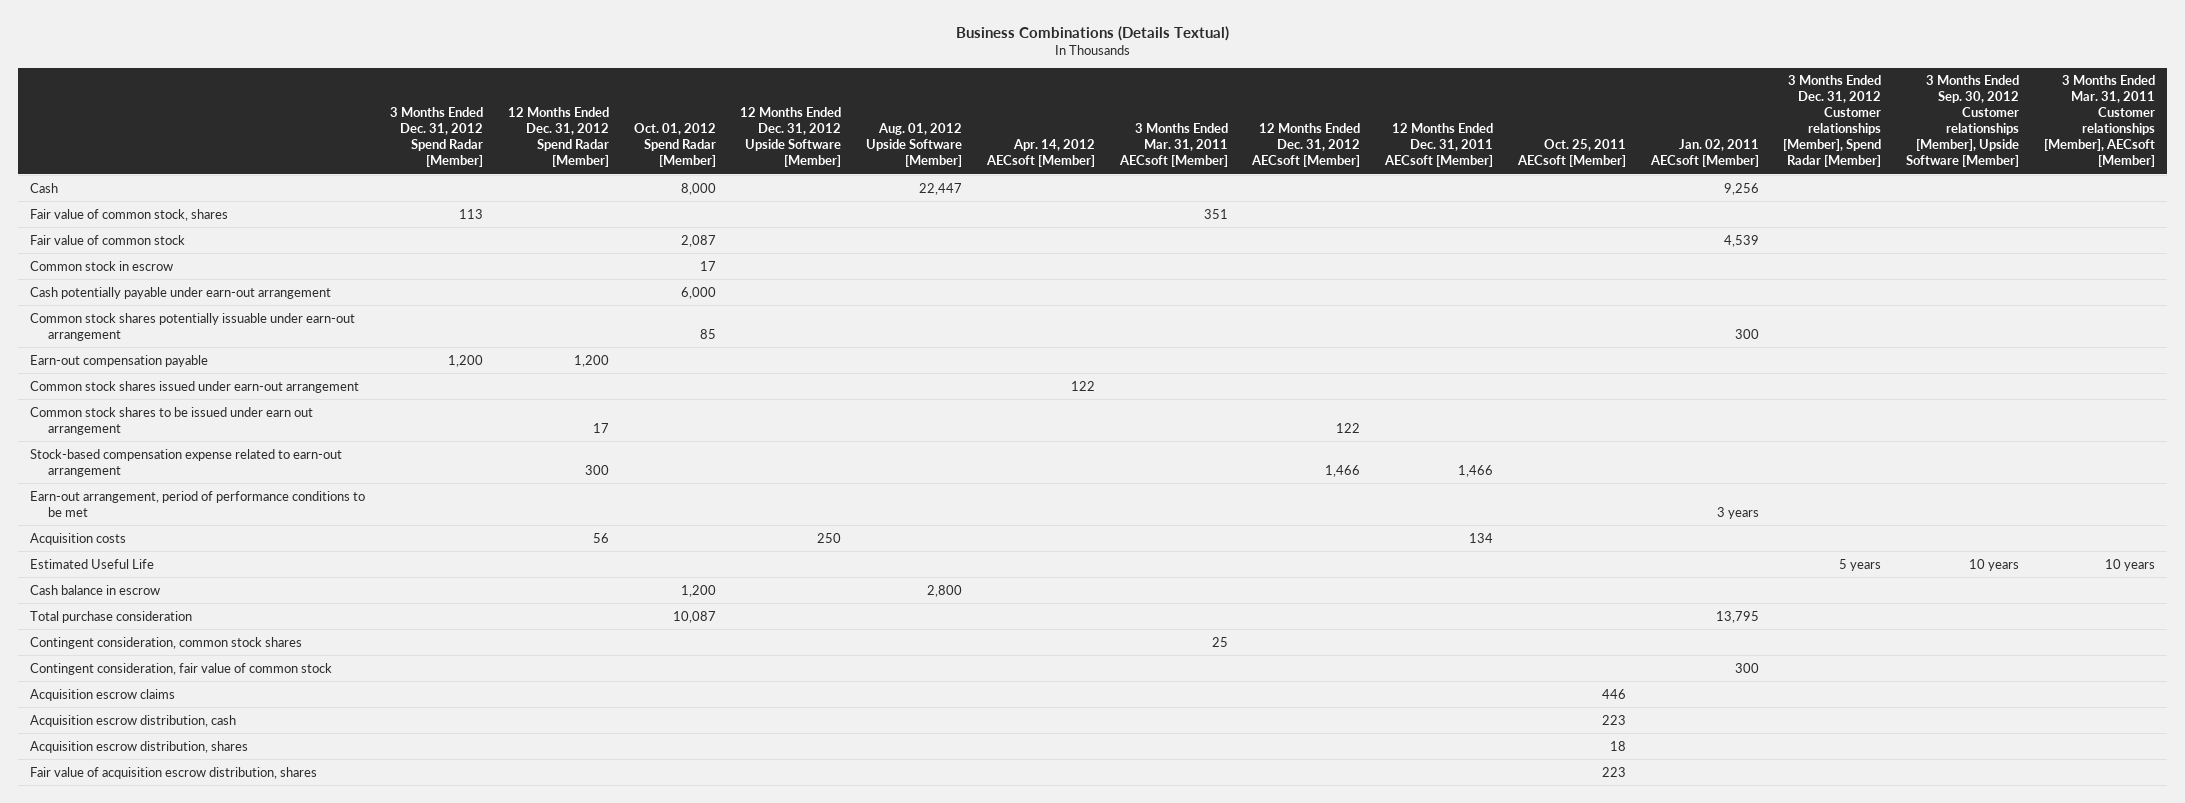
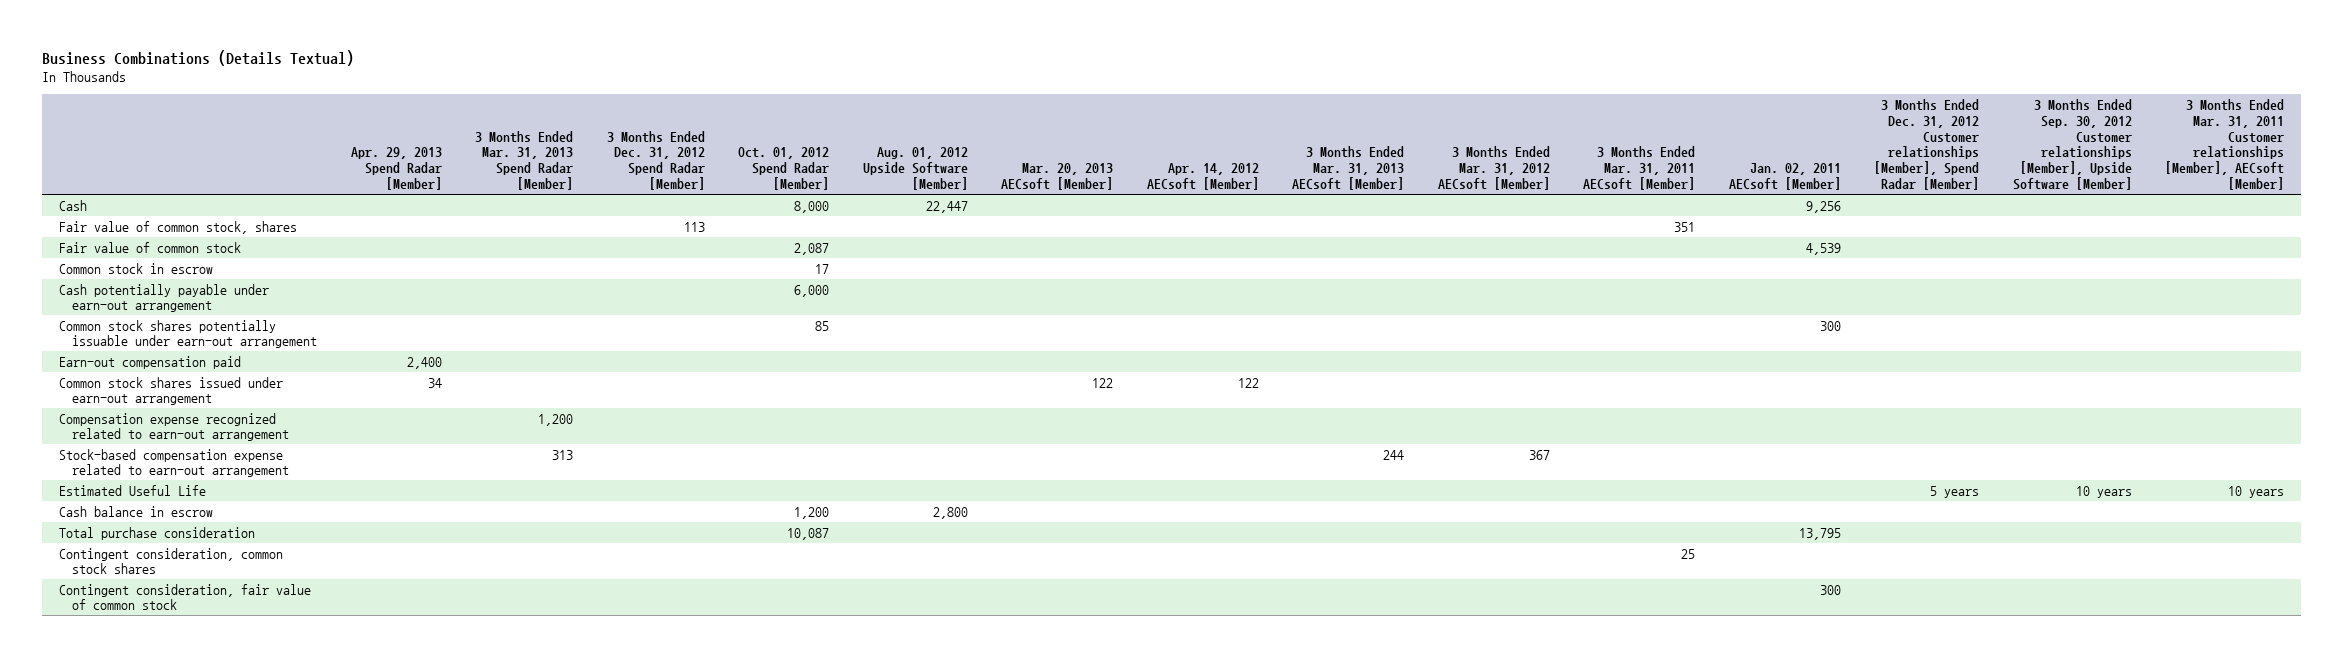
- | 3 Months Ended Dec. 31, 2012 Spend Radar [Member] | 12 Months Ended Dec. 31, 2012 Spend Radar [Member] | Oct. 01, 2012 Spend Radar [Member] | 12 Months Ended Dec. 31, 2012 Upside Software [Member] | Aug. 01, 2012 Upside Software [Member] | Apr. 14, 2012 AECsoft [Member] | 3 Months Ended Mar. 31, 2011 AECsoft [Member] | 12 Months Ended Dec. 31, 2012 AECsoft [Member] | 12 Months Ended Dec. 31, 2011 AECsoft [Member] | Oct. 25, 2011 AECsoft [Member] | Jan. 02, 2011 AECsoft [Member] | 3 Months Ended Dec. 31, 2012 Customer relationships [Member], Spend Radar [Member] | 3 Months Ended Sep. 30, 2012 Customer relationships [Member], Upside Software [Member] | 3 Months Ended Mar. 31, 2011 Customer relationships [Member], AECsoft [Member]
+ | Apr. 29, 2013 Spend Radar [Member] | 3 Months Ended Mar. 31, 2013 Spend Radar [Member] | 3 Months Ended Dec. 31, 2012 Spend Radar [Member] | Oct. 01, 2012 Spend Radar [Member] | Aug. 01, 2012 Upside Software [Member] | Mar. 20, 2013 AECsoft [Member] | Apr. 14, 2012 AECsoft [Member] | 3 Months Ended Mar. 31, 2013 AECsoft [Member] | 3 Months Ended Mar. 31, 2012 AECsoft [Member] | 3 Months Ended Mar. 31, 2011 AECsoft [Member] | Jan. 02, 2011 AECsoft [Member] | 3 Months Ended Dec. 31, 2012 Customer relationships [Member], Spend Radar [Member] | 3 Months Ended Sep. 30, 2012 Customer relationships [Member], Upside Software [Member] | 3 Months Ended Mar. 31, 2011 Customer relationships [Member], AECsoft [Member]
- Earn-out compensation payable | 1,200 | 1,200 | | | | | | | | | | | |
+ Earn-out compensation paid | 2,400 | | | | | | | | | | | | |
- Common stock shares to be issued under earn out arrangement | | 17 | | | | | | 122 | | | | | |
+ Compensation expense recognized related to earn-out arrangement | | 1,200 | | | | | | | | | | | |
- Earn-out arrangement, period of performance conditions to be met | | | | | | | | | | | 3 years | | |
- Acquisition costs | | 56 | | 250 | | | | | 134 | | | | |
- Acquisition escrow claims | | | | | | | | | | 446 | | | |
- Acquisition escrow distribution, cash | | | | | | | | | | 223 | | | |
- Acquisition escrow distribution, shares | | | | | | | | | | 18 | | | |
- Fair value of acquisition escrow distribution, shares | | | | | | | | | | 223 | | | |

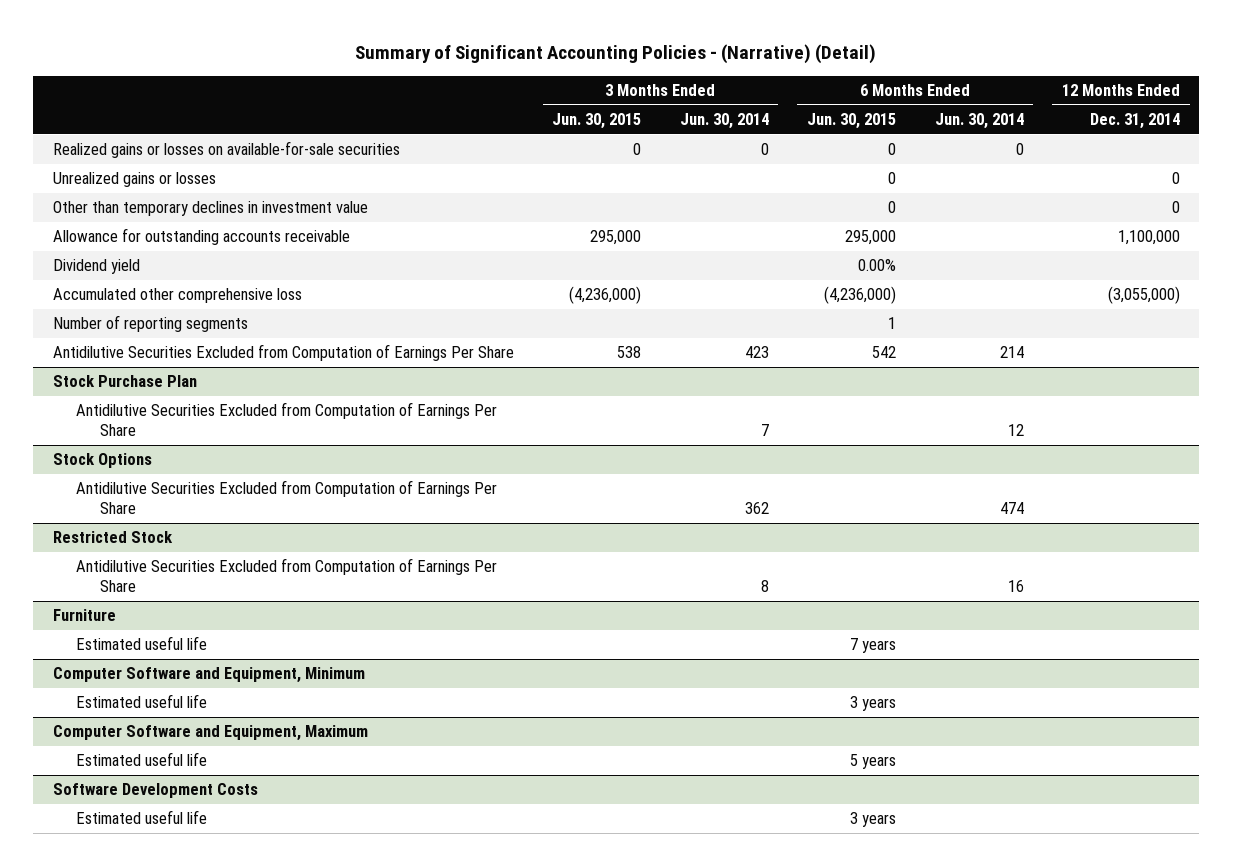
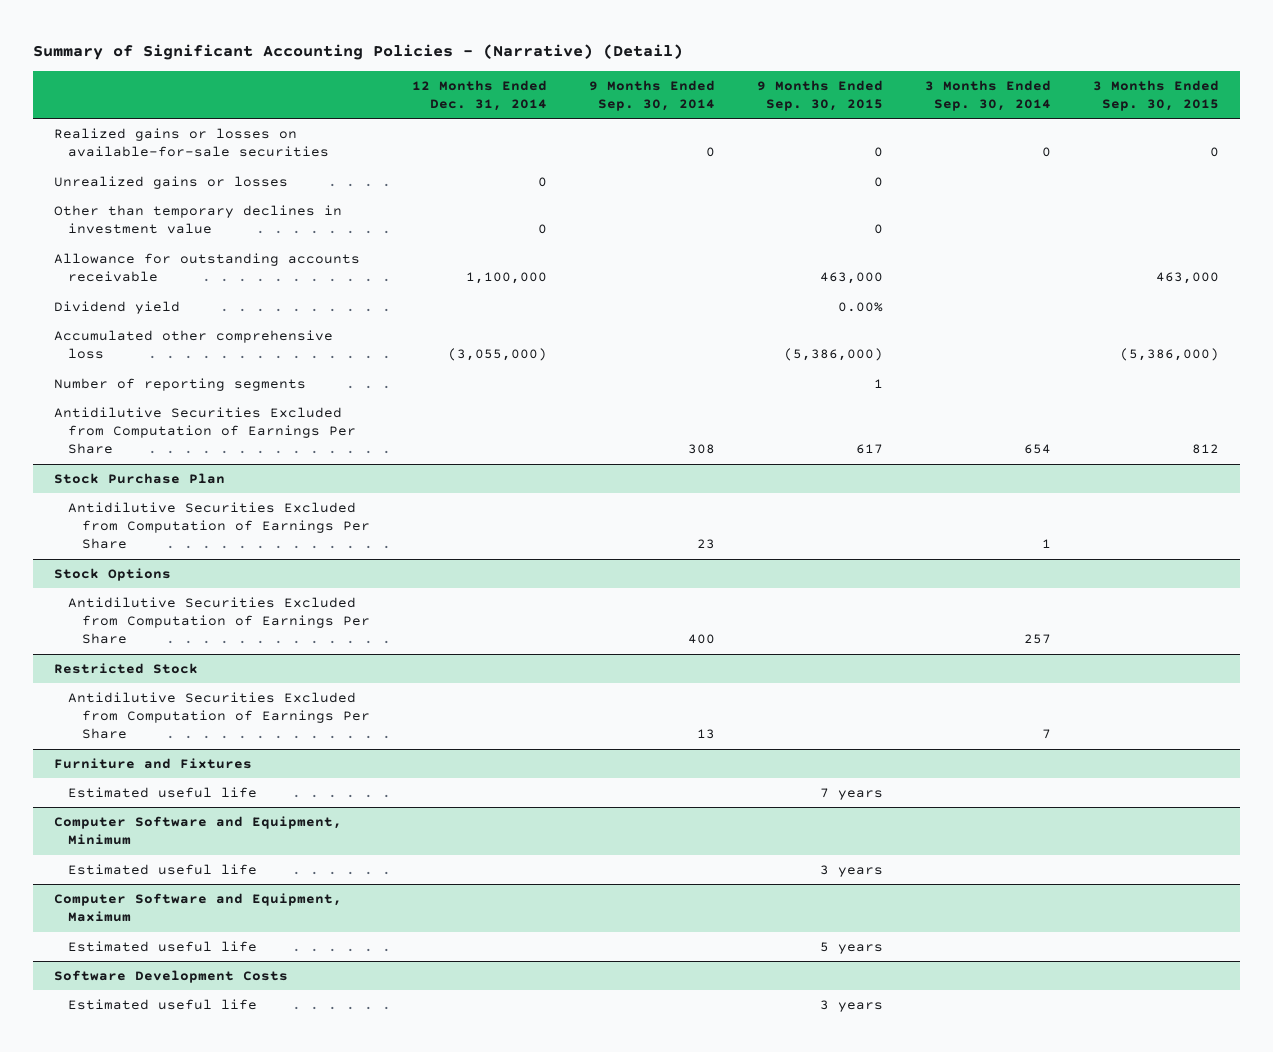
- | 3 Months Ended Jun. 30, 2015 | 3 Months Ended Jun. 30, 2014 | 6 Months Ended Jun. 30, 2015 | 6 Months Ended Jun. 30, 2014 | 12 Months Ended Dec. 31, 2014
+ | 12 Months Ended Dec. 31, 2014 | 9 Months Ended Sep. 30, 2014 | 9 Months Ended Sep. 30, 2015 | 3 Months Ended Sep. 30, 2014 | 3 Months Ended Sep. 30, 2015
- Furniture
+ Furniture and Fixtures

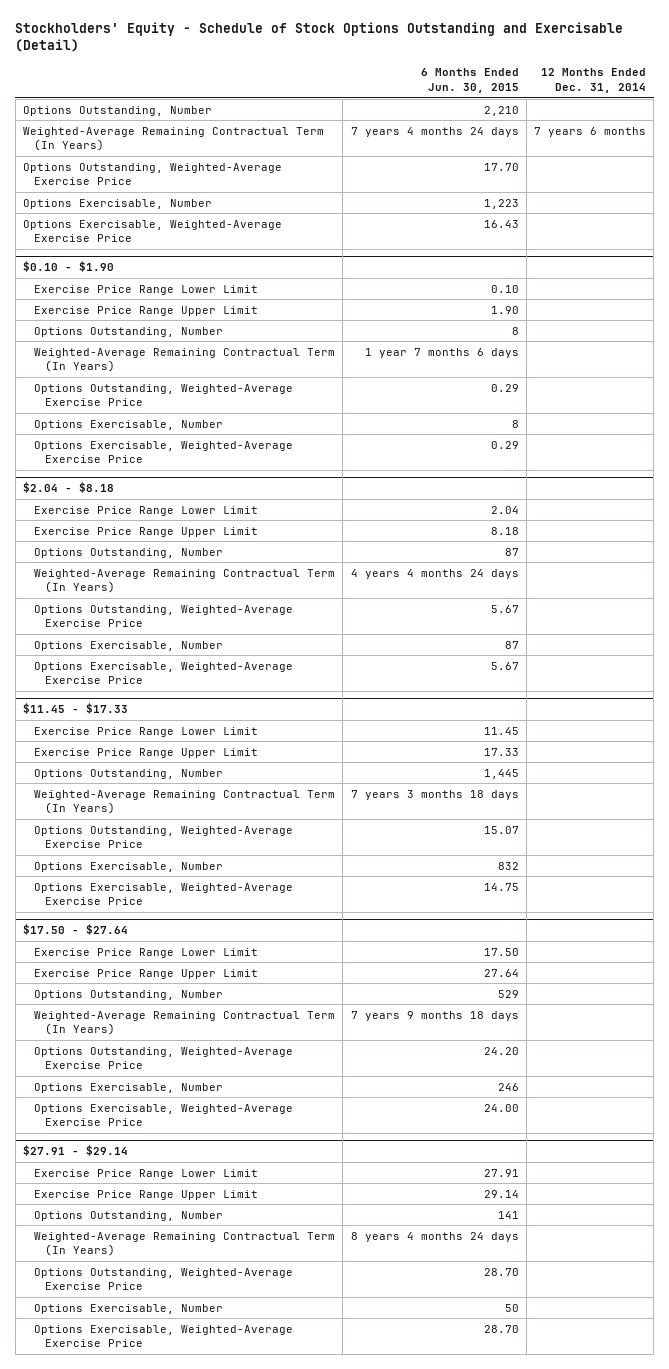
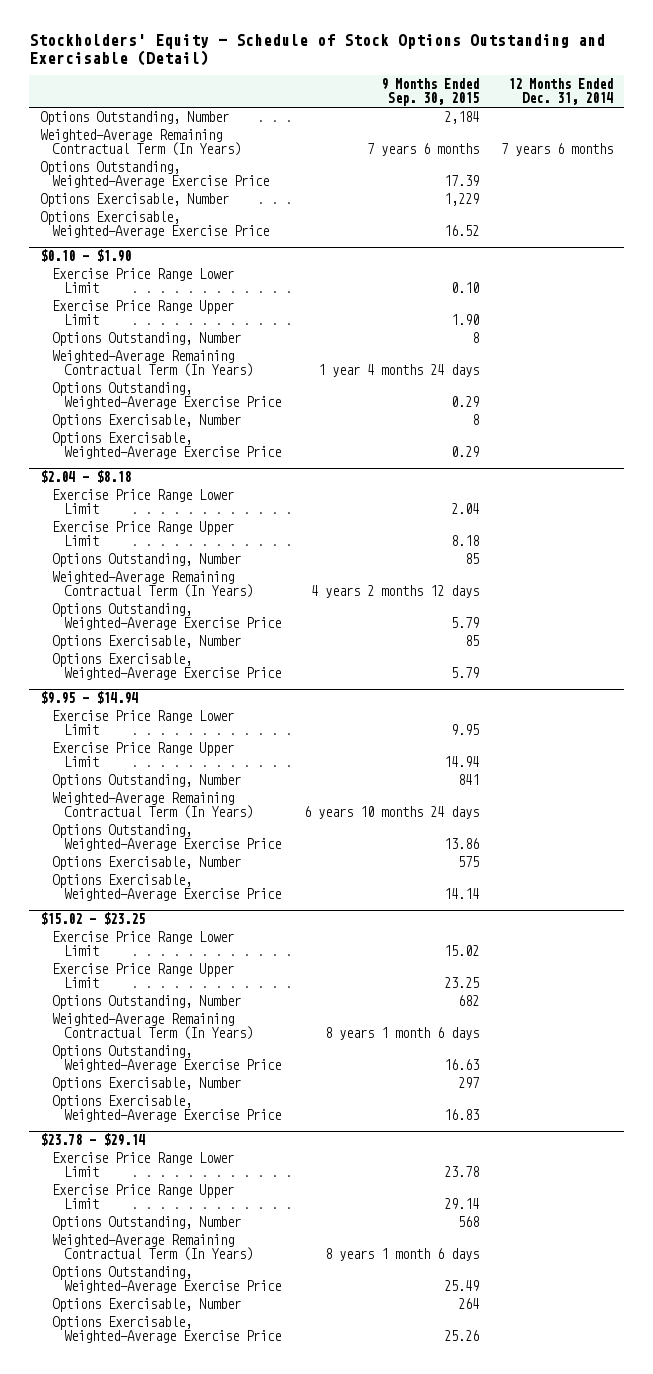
- | 6 Months Ended Jun. 30, 2015 | 12 Months Ended Dec. 31, 2014
+ | 9 Months Ended Sep. 30, 2015 | 12 Months Ended Dec. 31, 2014
- $11.45 - $17.33
+ $9.95 - $14.94
- $17.50 - $27.64
+ $15.02 - $23.25
- $27.91 - $29.14
+ $23.78 - $29.14

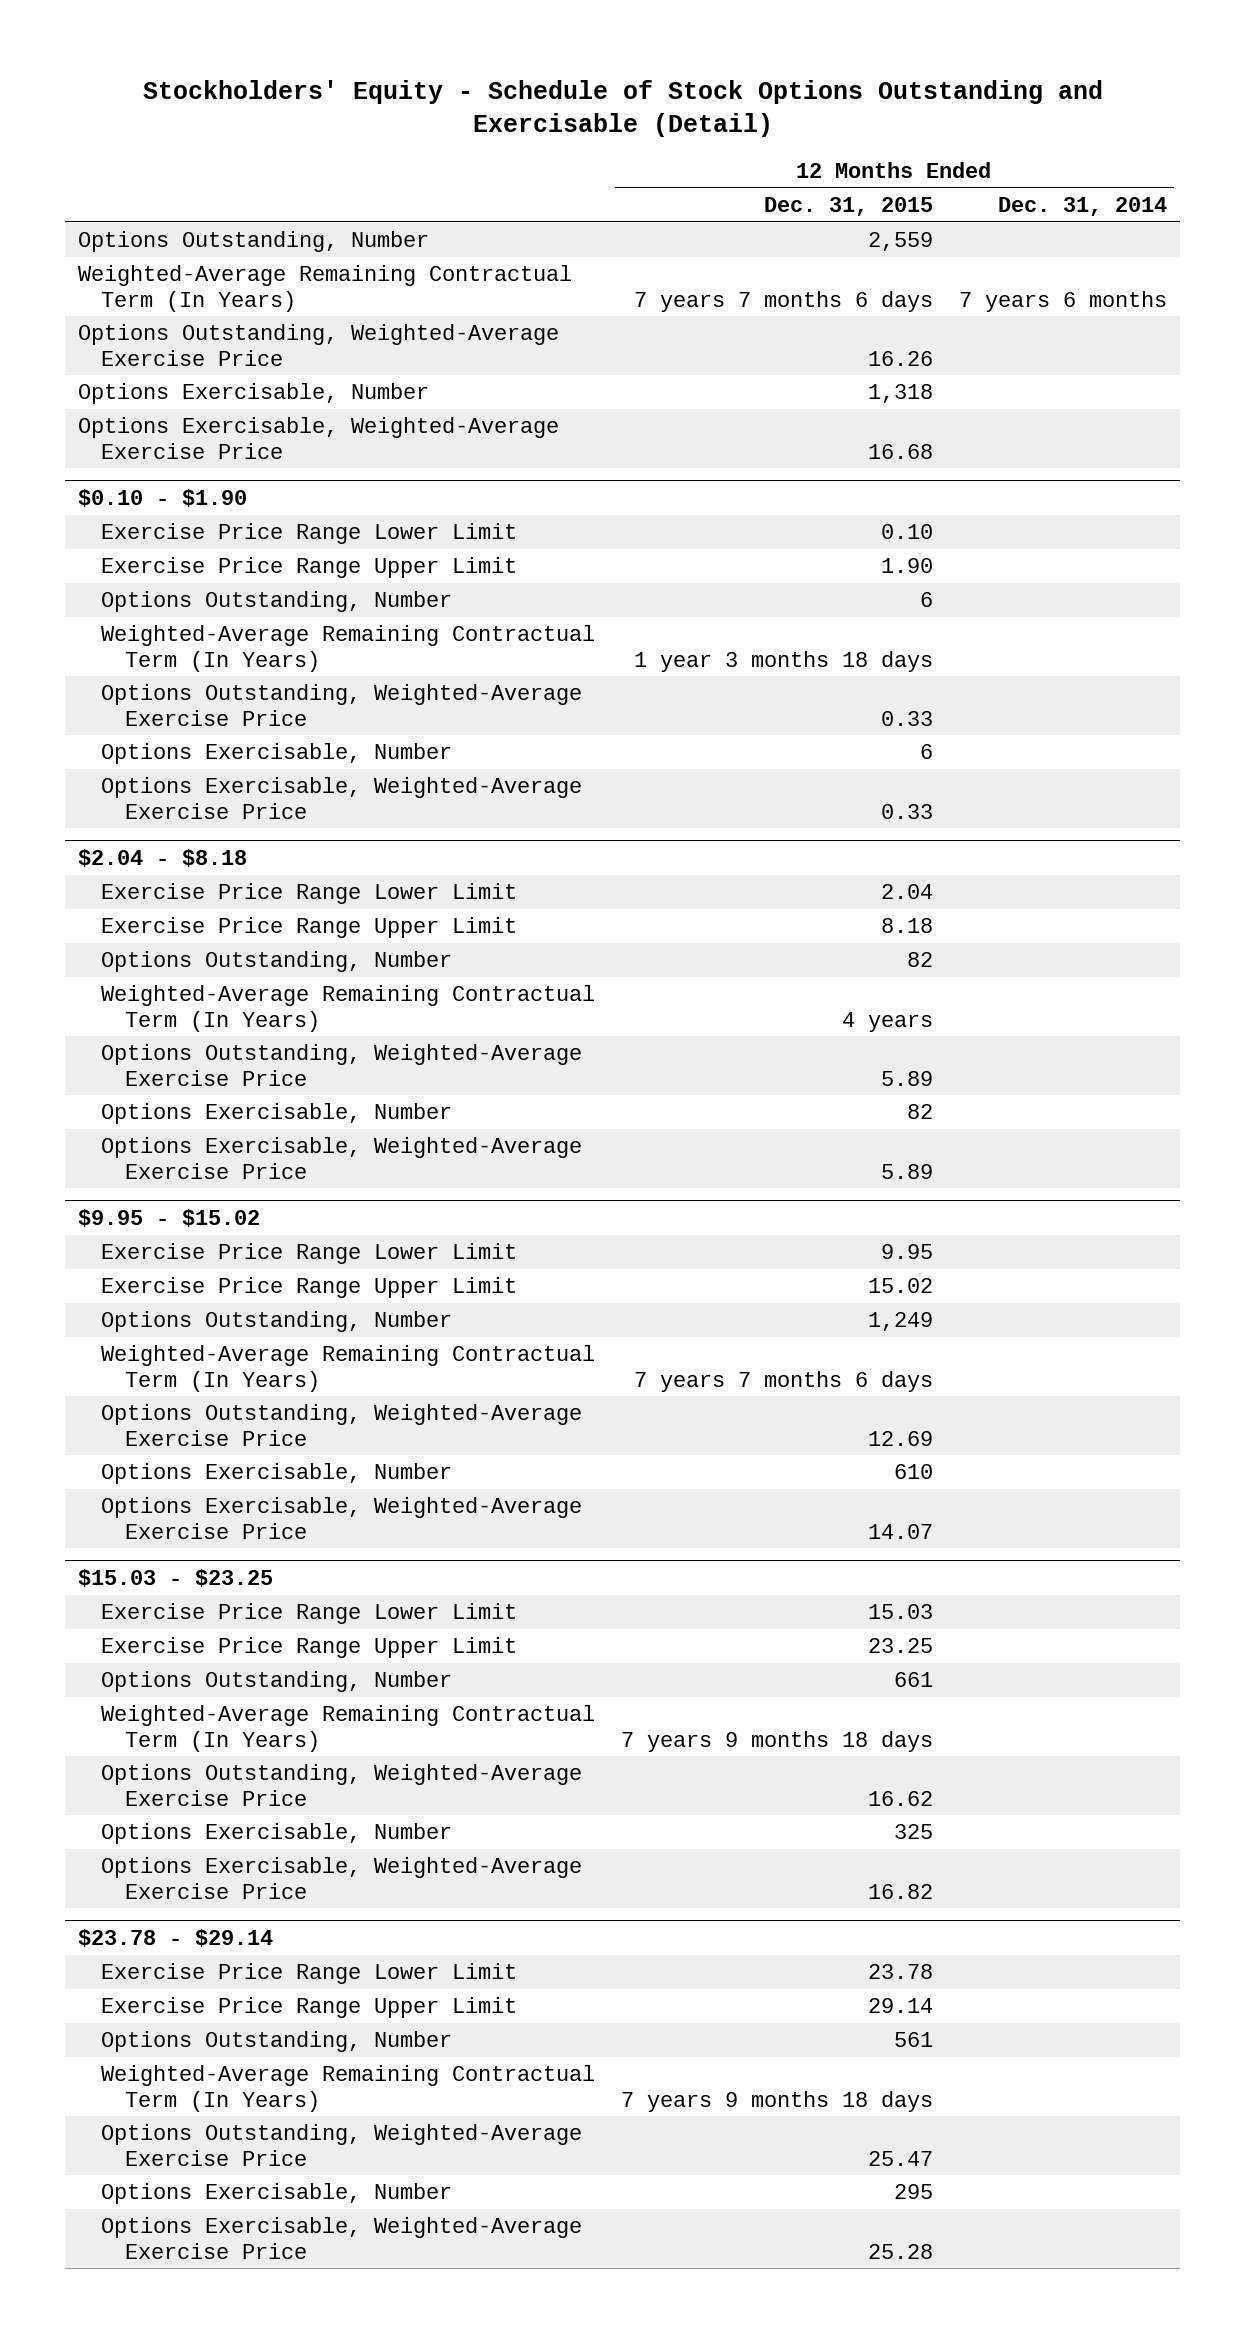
- | 9 Months Ended Sep. 30, 2015 | 12 Months Ended Dec. 31, 2014
+ | 12 Months Ended Dec. 31, 2015 | 12 Months Ended Dec. 31, 2014
- $9.95 - $14.94
+ $9.95 - $15.02
- $15.02 - $23.25
+ $15.03 - $23.25

